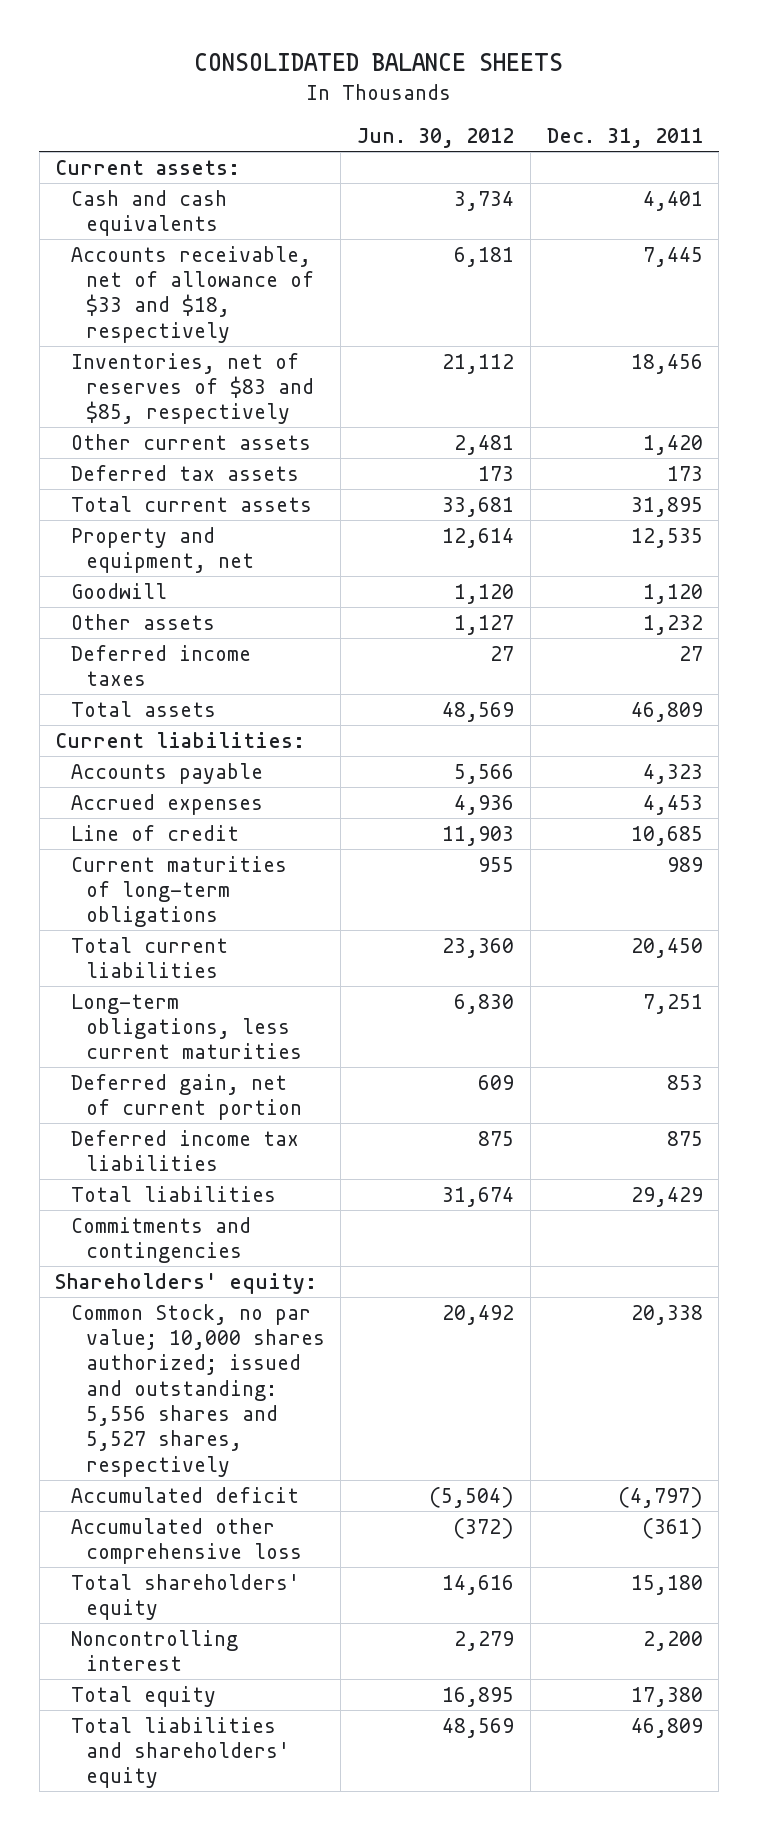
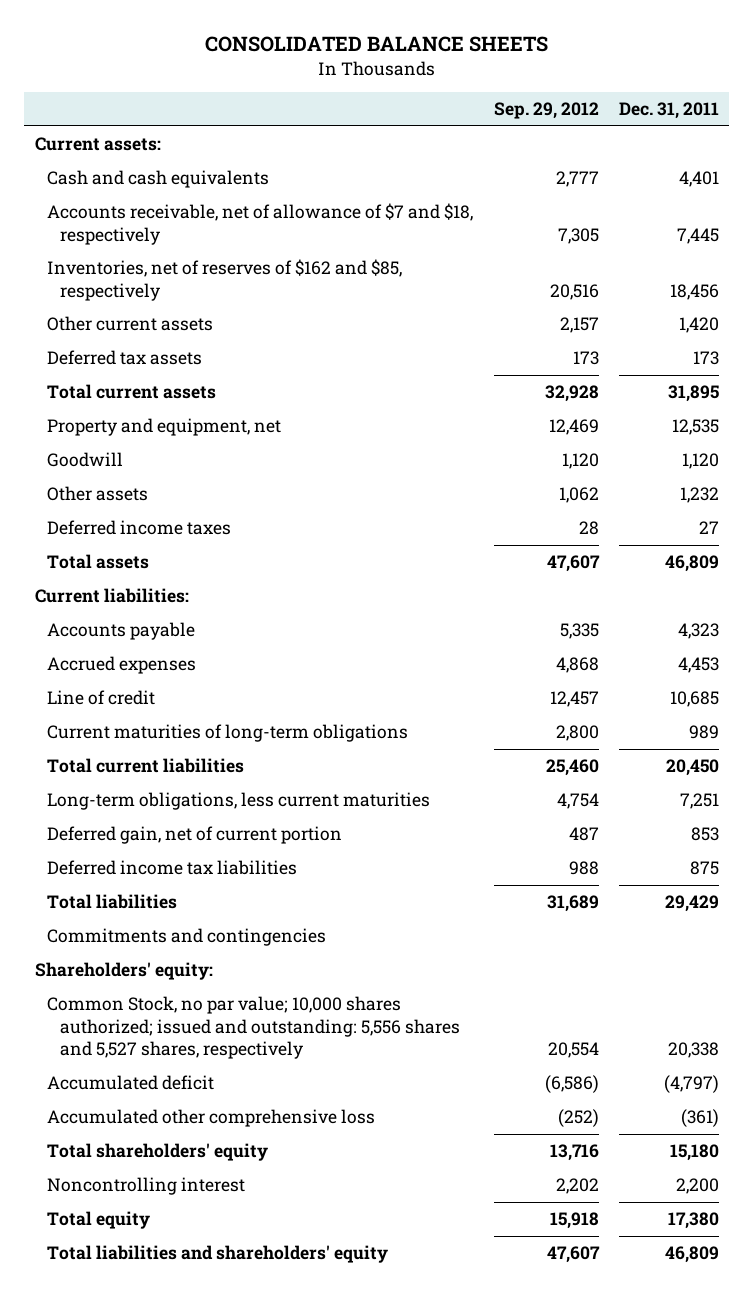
- | Jun. 30, 2012 | Dec. 31, 2011
+ | Sep. 29, 2012 | Dec. 31, 2011
- Accounts receivable, net of allowance of $33 and $18, respectively | 6,181 | 7,445
- Inventories, net of reserves of $83 and $85, respectively | 21,112 | 18,456
+ Accounts receivable, net of allowance of $7 and $18, respectively | 7,305 | 7,445
+ Inventories, net of reserves of $162 and $85, respectively | 20,516 | 18,456

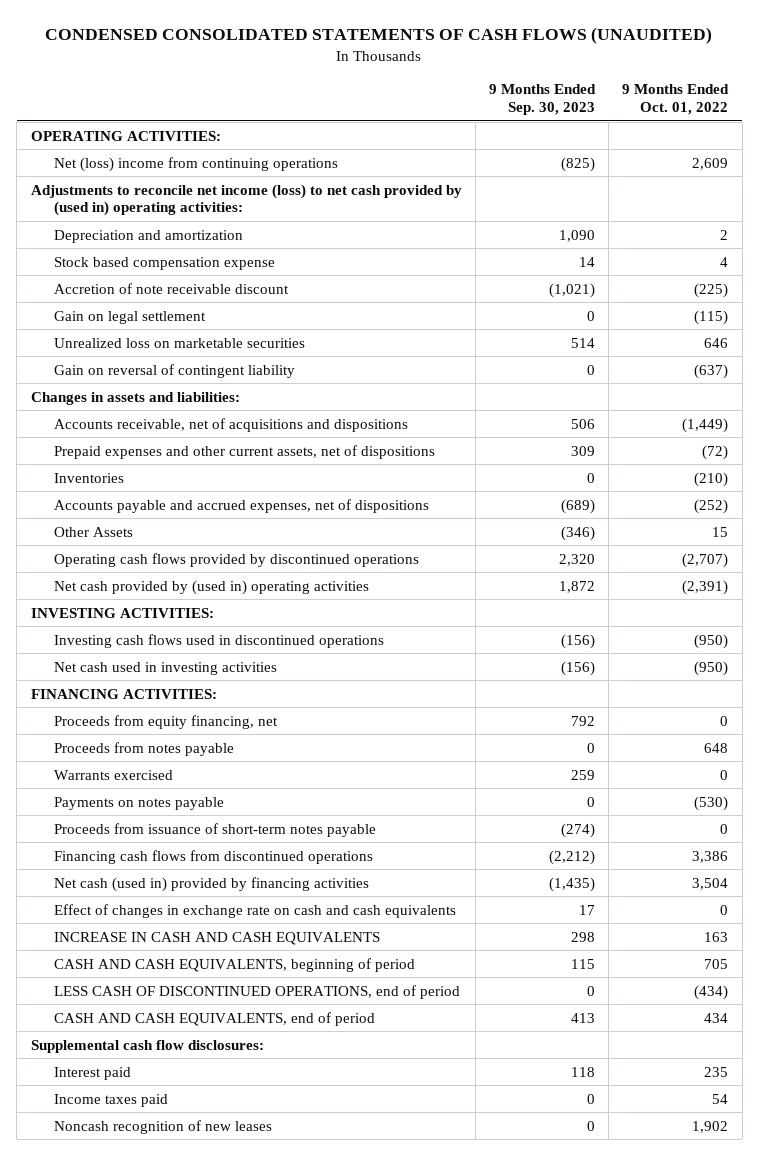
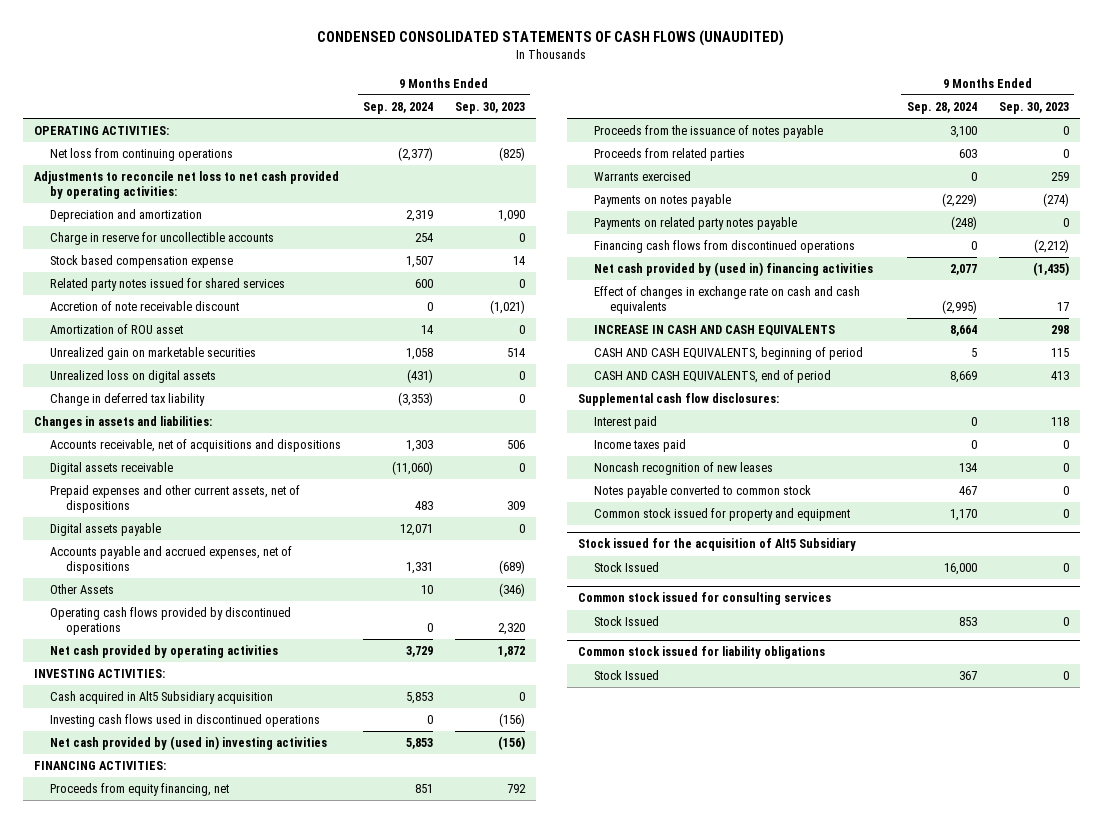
- | 9 Months Ended Sep. 30, 2023 | 9 Months Ended Oct. 01, 2022
+ | 9 Months Ended Sep. 28, 2024 | 9 Months Ended Sep. 30, 2023
- Net (loss) income from continuing operations | (825) | 2,609
- Adjustments to reconcile net income (loss) to net cash provided by (used in) operating activities:
+ Net loss from continuing operations | (2,377) | (825)
+ Adjustments to reconcile net loss to net cash provided by operating activities:
+ Charge in reserve for uncollectible accounts | 254 | 0
+ Related party notes issued for shared services | 600 | 0
- Gain on legal settlement | 0 | (115)
- Unrealized loss on marketable securities | 514 | 646
- Gain on reversal of contingent liability | 0 | (637)
+ Amortization of ROU asset | 14 | 0
+ Unrealized gain on marketable securities | 1,058 | 514
+ Unrealized loss on digital assets | (431) | 0
+ Change in deferred tax liability | (3,353) | 0
+ Digital assets receivable | (11,060) | 0
- Inventories | 0 | (210)
+ Digital assets payable | 12,071 | 0
- Net cash provided by (used in) operating activities | 1,872 | (2,391)
+ Net cash provided by operating activities | 3,729 | 1,872
+ Cash acquired in Alt5 Subsidiary acquisition | 5,853 | 0
- Net cash used in investing activities | (156) | (950)
+ Net cash provided by (used in) investing activities | 5,853 | (156)
- Proceeds from notes payable | 0 | 648
+ Proceeds from the issuance of notes payable | 3,100 | 0
+ Proceeds from related parties | 603 | 0
- Payments on notes payable | 0 | (530)
- Proceeds from issuance of short-term notes payable | (274) | 0
+ Payments on notes payable | (2,229) | (274)
+ Payments on related party notes payable | (248) | 0
- Net cash (used in) provided by financing activities | (1,435) | 3,504
+ Net cash provided by (used in) financing activities | 2,077 | (1,435)
- LESS CASH OF DISCONTINUED OPERATIONS, end of period | 0 | (434)
+ Notes payable converted to common stock | 467 | 0
+ Common stock issued for property and equipment | 1,170 | 0
+ Stock issued for the acquisition of Alt5 Subsidiary
+ Stock Issued | 16,000 | 0
+ Common stock issued for consulting services
+ Stock Issued | 853 | 0
+ Common stock issued for liability obligations
+ Stock Issued | 367 | 0

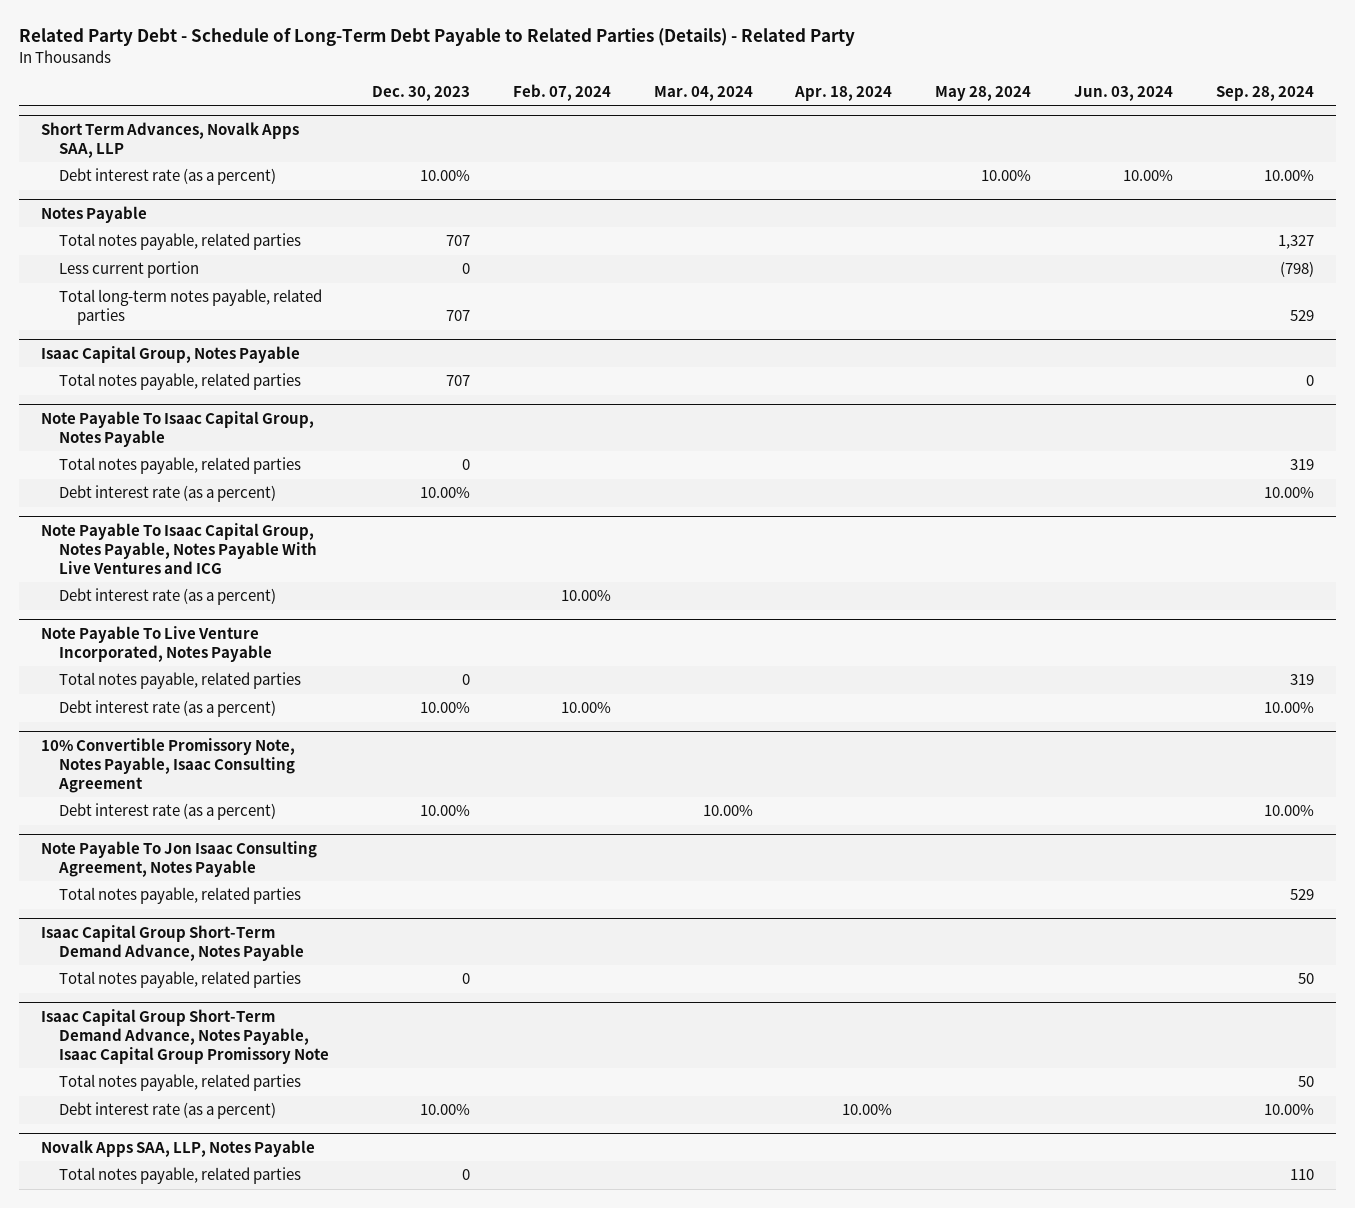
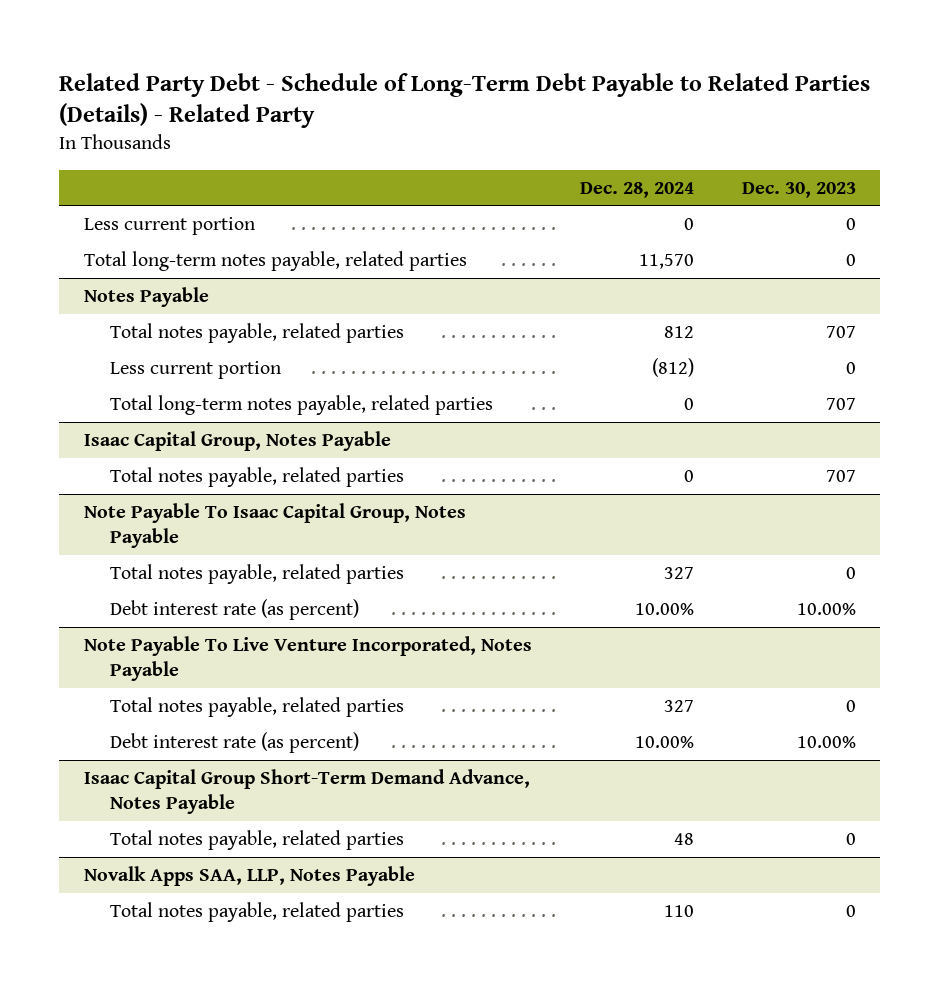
- | Dec. 30, 2023 | Feb. 07, 2024 | Mar. 04, 2024 | Apr. 18, 2024 | May 28, 2024 | Jun. 03, 2024 | Sep. 28, 2024
+ | Dec. 28, 2024 | Dec. 30, 2023
- Short Term Advances, Novalk Apps SAA, LLP
- Debt interest rate (as a percent) | 10.00% | | | | 10.00% | 10.00% | 10.00%
+ Less current portion | 0 | 0
+ Total long-term notes payable, related parties | 11,570 | 0
@ Note Payable To Isaac Capital Group, Notes Payable
- Debt interest rate (as a percent) | 10.00% | | | | | | 10.00%
- Note Payable To Isaac Capital Group, Notes Payable, Notes Payable With Live Ventures and ICG
- Debt interest rate (as a percent) | | 10.00% | | | | |
@ Note Payable To Isaac Capital Group, Notes Payable
+ Debt interest rate (as percent) | 10.00% | 10.00%
@ Note Payable To Live Venture Incorporated, Notes Payable
- Debt interest rate (as a percent) | 10.00% | 10.00% | | | | | 10.00%
- 10% Convertible Promissory Note, Notes Payable, Isaac Consulting Agreement
- Debt interest rate (as a percent) | 10.00% | | 10.00% | | | | 10.00%
- Note Payable To Jon Isaac Consulting Agreement, Notes Payable
- Total notes payable, related parties | | | | | | | 529
@ Note Payable To Live Venture Incorporated, Notes Payable
+ Debt interest rate (as percent) | 10.00% | 10.00%
- Isaac Capital Group Short-Term Demand Advance, Notes Payable, Isaac Capital Group Promissory Note
- Total notes payable, related parties | | | | | | | 50
- Debt interest rate (as a percent) | 10.00% | | | 10.00% | | | 10.00%

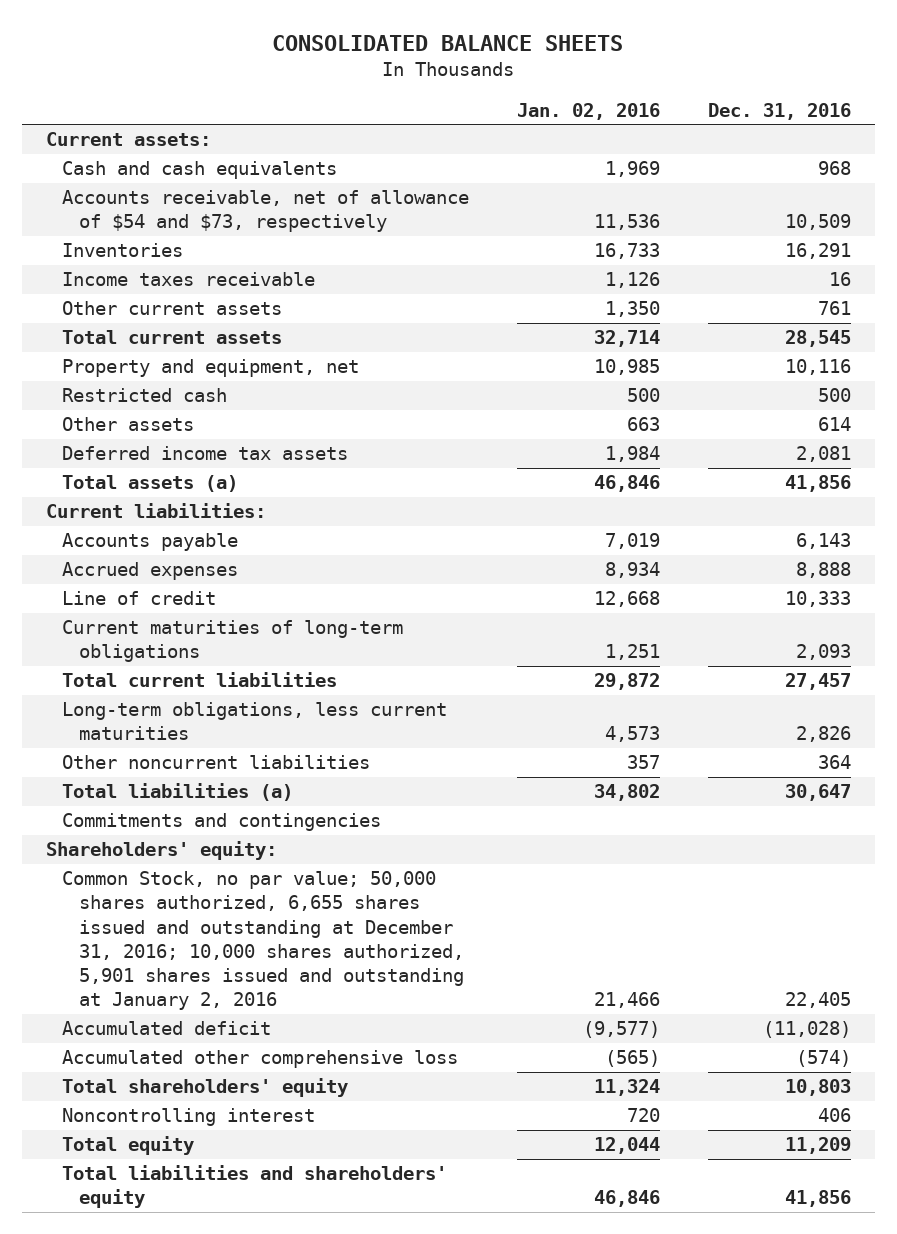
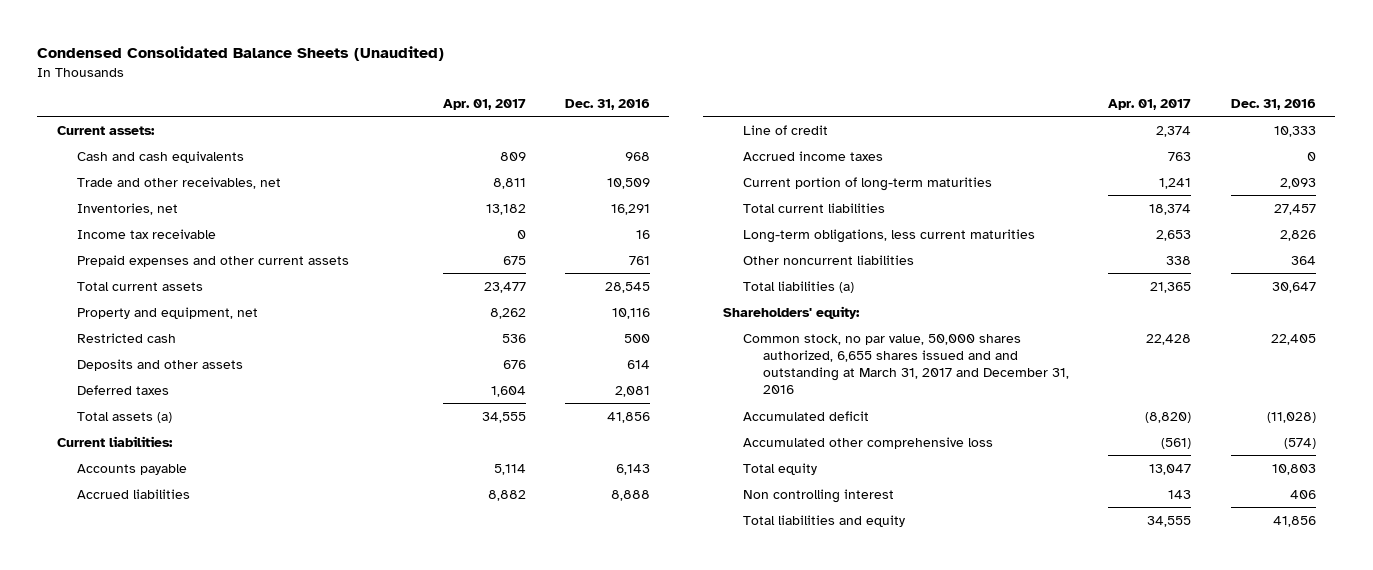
- CONSOLIDATED BALANCE SHEETS
+ Condensed Consolidated Balance Sheets (Unaudited)
- | Jan. 02, 2016 | Dec. 31, 2016
+ | Apr. 01, 2017 | Dec. 31, 2016
- Accounts receivable, net of allowance of $54 and $73, respectively | 11,536 | 10,509
- Inventories | 16,733 | 16,291
- Income taxes receivable | 1,126 | 16
- Other current assets | 1,350 | 761
+ Trade and other receivables, net | 8,811 | 10,509
+ Inventories, net | 13,182 | 16,291
+ Income tax receivable | 0 | 16
+ Prepaid expenses and other current assets | 675 | 761
- Other assets | 663 | 614
- Deferred income tax assets | 1,984 | 2,081
+ Deposits and other assets | 676 | 614
+ Deferred taxes | 1,604 | 2,081
- Accrued expenses | 8,934 | 8,888
+ Accrued liabilities | 8,882 | 8,888
- Current maturities of long-term obligations | 1,251 | 2,093
+ Accrued income taxes | 763 | 0
+ Current portion of long-term maturities | 1,241 | 2,093
- Commitments and contingencies
- Common Stock, no par value; 50,000 shares authorized, 6,655 shares issued and outstanding at December 31, 2016; 10,000 shares authorized, 5,901 shares issued and outstanding at January 2, 2016 | 21,466 | 22,405
+ Common stock, no par value, 50,000 shares authorized, 6,655 shares issued and and outstanding at March 31, 2017 and December 31, 2016 | 22,428 | 22,405
- Total shareholders' equity | 11,324 | 10,803
- Noncontrolling interest | 720 | 406
- Total equity | 12,044 | 11,209
- Total liabilities and shareholders' equity | 46,846 | 41,856
+ Total equity | 13,047 | 10,803
+ Non controlling interest | 143 | 406
+ Total liabilities and equity | 34,555 | 41,856

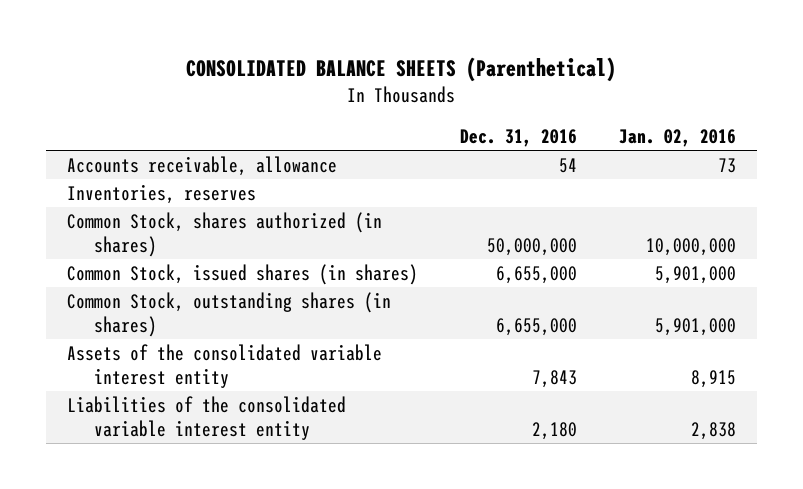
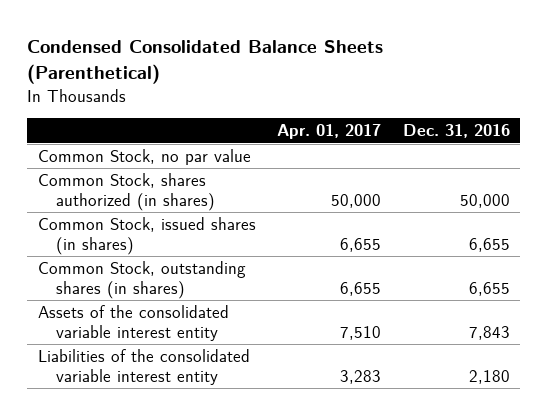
- CONSOLIDATED BALANCE SHEETS (Parenthetical)
+ Condensed Consolidated Balance Sheets (Parenthetical)
- | Dec. 31, 2016 | Jan. 02, 2016
+ | Apr. 01, 2017 | Dec. 31, 2016
- Accounts receivable, allowance | 54 | 73
- Inventories, reserves
- Common Stock, shares authorized (in shares) | 50,000,000 | 10,000,000
- Common Stock, issued shares (in shares) | 6,655,000 | 5,901,000
- Common Stock, outstanding shares (in shares) | 6,655,000 | 5,901,000
+ Common Stock, no par value
+ Common Stock, shares authorized (in shares) | 50,000 | 50,000
+ Common Stock, issued shares (in shares) | 6,655 | 6,655
+ Common Stock, outstanding shares (in shares) | 6,655 | 6,655

